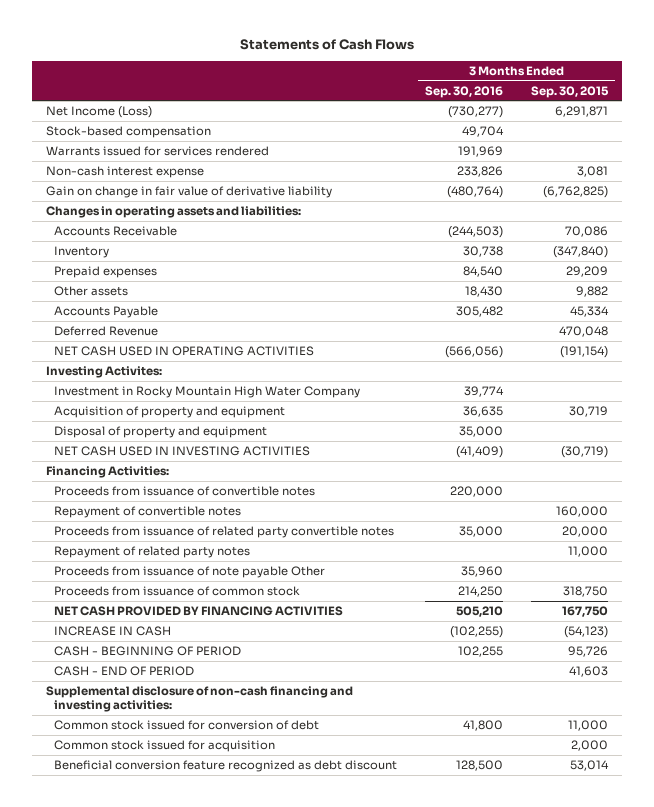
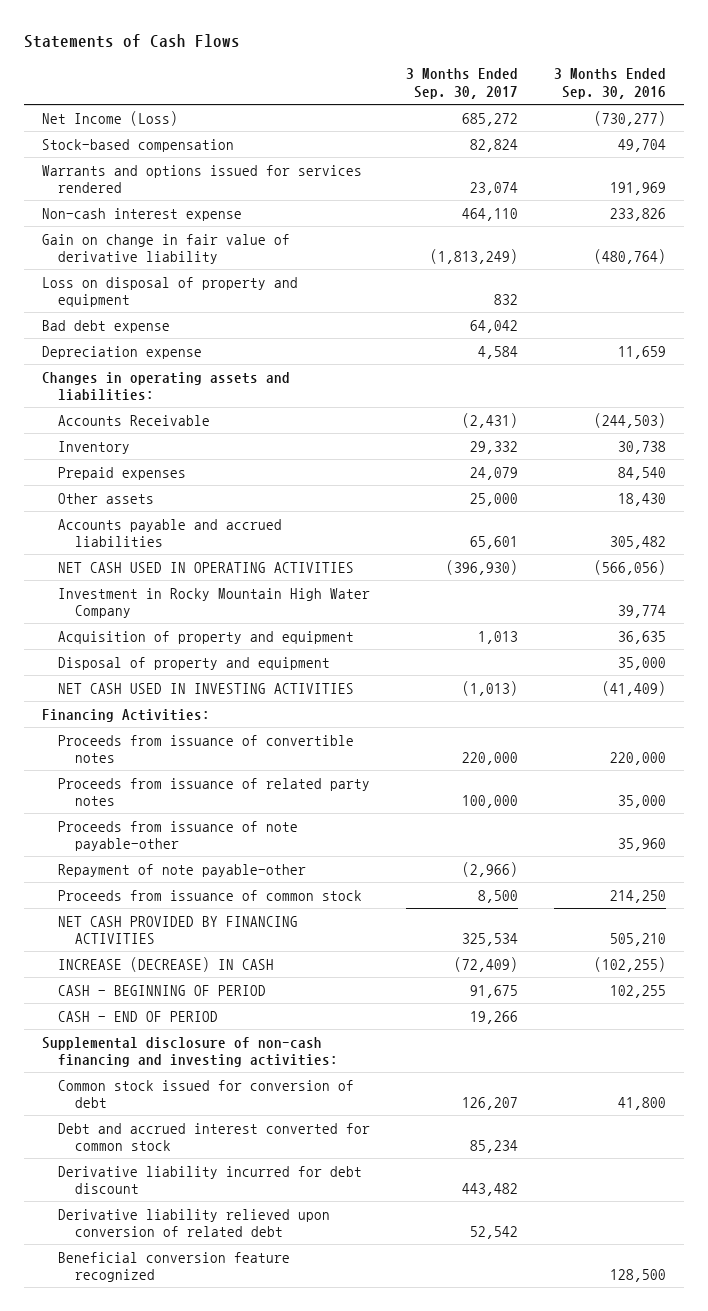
- | 3 Months Ended Sep. 30, 2016 | 3 Months Ended Sep. 30, 2015
+ | 3 Months Ended Sep. 30, 2017 | 3 Months Ended Sep. 30, 2016
- Warrants issued for services rendered | 191,969 |
+ Warrants and options issued for services rendered | 23,074 | 191,969
+ Loss on disposal of property and equipment | 832 |
+ Bad debt expense | 64,042 |
+ Depreciation expense | 4,584 | 11,659
- Accounts Payable | 305,482 | 45,334
- Deferred Revenue | | 470,048
+ Accounts payable and accrued liabilities | 65,601 | 305,482
- Investing Activites:
- Repayment of convertible notes | | 160,000
- Proceeds from issuance of related party convertible notes | 35,000 | 20,000
- Repayment of related party notes | | 11,000
- Proceeds from issuance of note payable Other | 35,960 |
+ Proceeds from issuance of related party notes | 100,000 | 35,000
+ Proceeds from issuance of note payable-other | | 35,960
+ Repayment of note payable-other | (2,966) |
- INCREASE IN CASH | (102,255) | (54,123)
+ INCREASE (DECREASE) IN CASH | (72,409) | (102,255)
- Common stock issued for acquisition | | 2,000
- Beneficial conversion feature recognized as debt discount | 128,500 | 53,014
+ Debt and accrued interest converted for common stock | 85,234 |
+ Derivative liability incurred for debt discount | 443,482 |
+ Derivative liability relieved upon conversion of related debt | 52,542 |
+ Beneficial conversion feature recognized | | 128,500

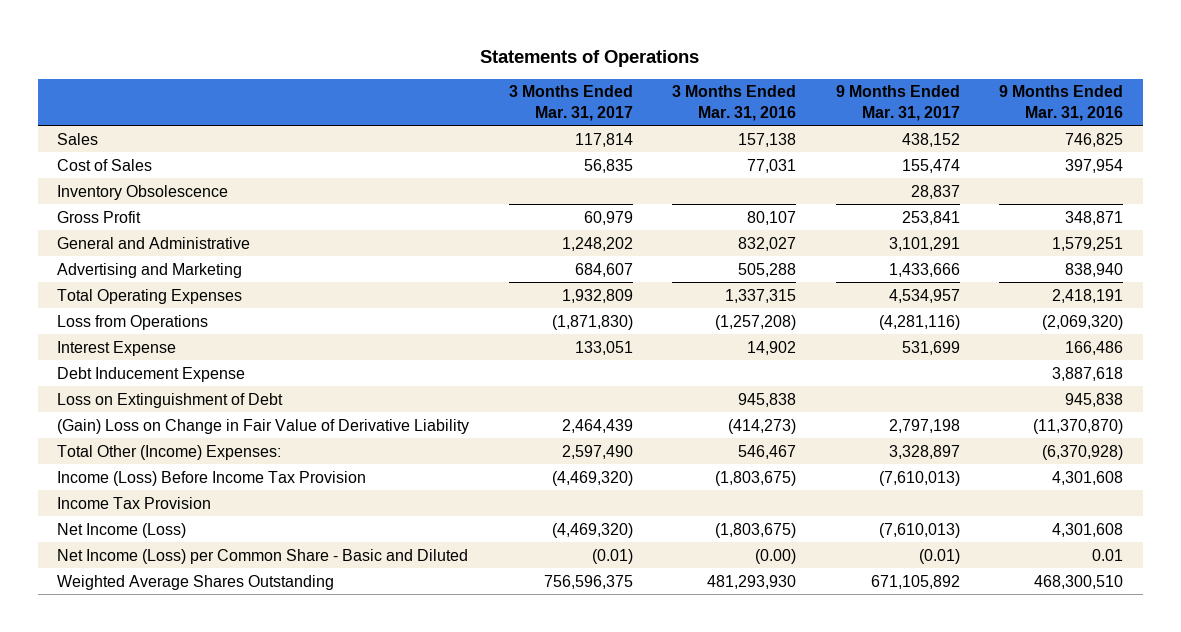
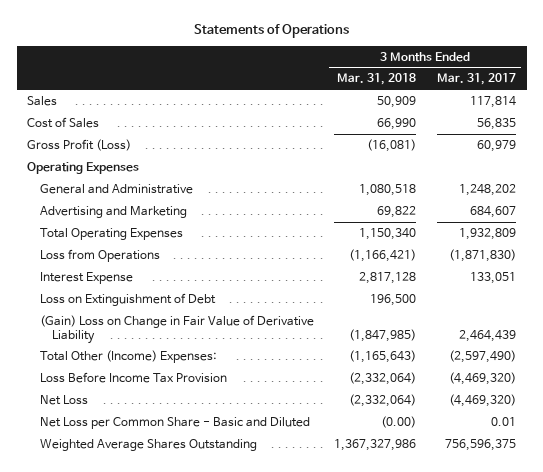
- | 3 Months Ended Mar. 31, 2017 | 3 Months Ended Mar. 31, 2016 | 9 Months Ended Mar. 31, 2017 | 9 Months Ended Mar. 31, 2016
+ | 3 Months Ended Mar. 31, 2018 | 3 Months Ended Mar. 31, 2017
- Inventory Obsolescence | | | 28,837 |
- Gross Profit | 60,979 | 80,107 | 253,841 | 348,871
+ Gross Profit (Loss) | (16,081) | 60,979
+ Operating Expenses
- Debt Inducement Expense | | | | 3,887,618
- Total Other (Income) Expenses: | 2,597,490 | 546,467 | 3,328,897 | (6,370,928)
- Income (Loss) Before Income Tax Provision | (4,469,320) | (1,803,675) | (7,610,013) | 4,301,608
- Income Tax Provision
- Net Income (Loss) | (4,469,320) | (1,803,675) | (7,610,013) | 4,301,608
- Net Income (Loss) per Common Share - Basic and Diluted | (0.01) | (0.00) | (0.01) | 0.01
+ Total Other (Income) Expenses: | (1,165,643) | (2,597,490)
+ Loss Before Income Tax Provision | (2,332,064) | (4,469,320)
+ Net Loss | (2,332,064) | (4,469,320)
+ Net Loss per Common Share - Basic and Diluted | (0.00) | 0.01

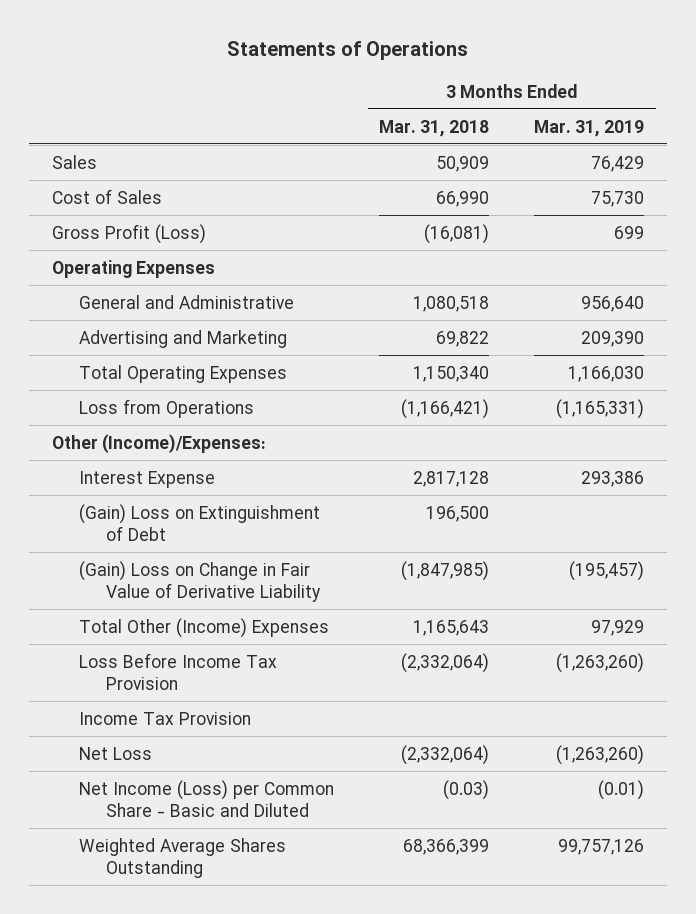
- | 3 Months Ended Mar. 31, 2018 | 3 Months Ended Mar. 31, 2017
+ | 3 Months Ended Mar. 31, 2018 | 3 Months Ended Mar. 31, 2019
+ Other (Income)/Expenses:
- Loss on Extinguishment of Debt | 196,500 |
+ (Gain) Loss on Extinguishment of Debt | 196,500 |
- Total Other (Income) Expenses: | (1,165,643) | (2,597,490)
+ Total Other (Income) Expenses | 1,165,643 | 97,929
+ Income Tax Provision
- Net Loss per Common Share - Basic and Diluted | (0.00) | 0.01
- Weighted Average Shares Outstanding | 1,367,327,986 | 756,596,375
+ Net Income (Loss) per Common Share - Basic and Diluted | (0.03) | (0.01)
+ Weighted Average Shares Outstanding | 68,366,399 | 99,757,126

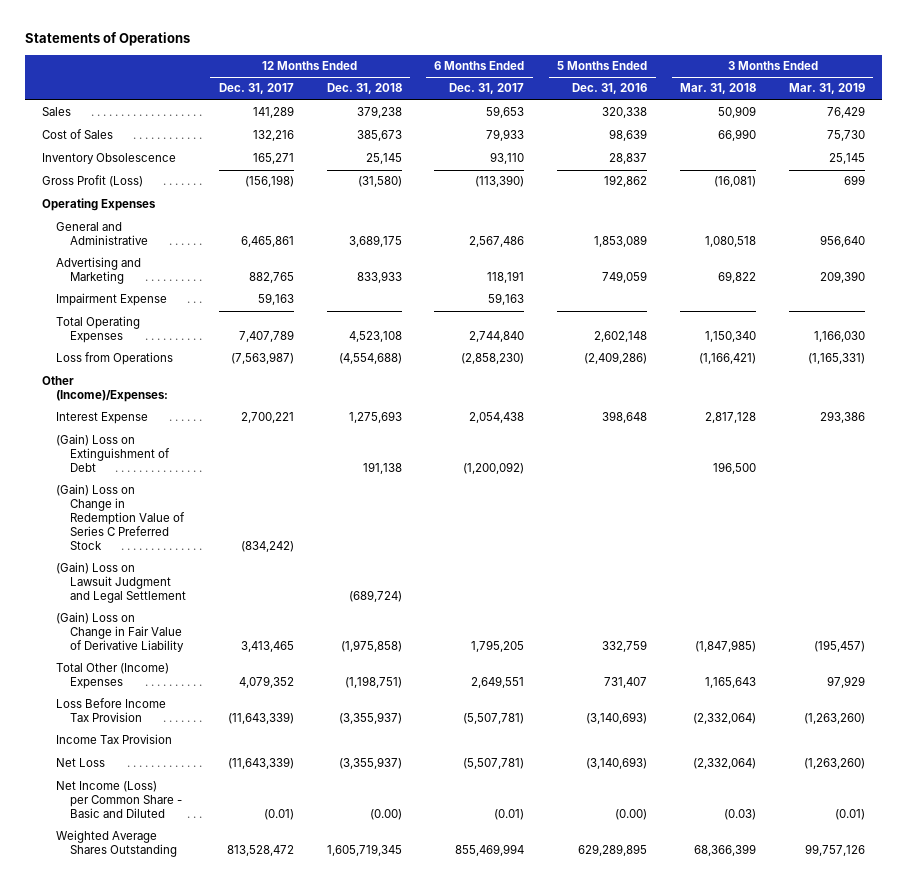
- | 3 Months Ended Mar. 31, 2018 | 3 Months Ended Mar. 31, 2019
+ | 12 Months Ended Dec. 31, 2017 | 12 Months Ended Dec. 31, 2018 | 6 Months Ended Dec. 31, 2017 | 5 Months Ended Dec. 31, 2016 | 3 Months Ended Mar. 31, 2018 | 3 Months Ended Mar. 31, 2019
+ Inventory Obsolescence | 165,271 | 25,145 | 93,110 | 28,837 | | 25,145
+ Impairment Expense | 59,163 | | 59,163 | | |
+ (Gain) Loss on Change in Redemption Value of Series C Preferred Stock | (834,242) | | | | |
+ (Gain) Loss on Lawsuit Judgment and Legal Settlement | | (689,724) | | | |

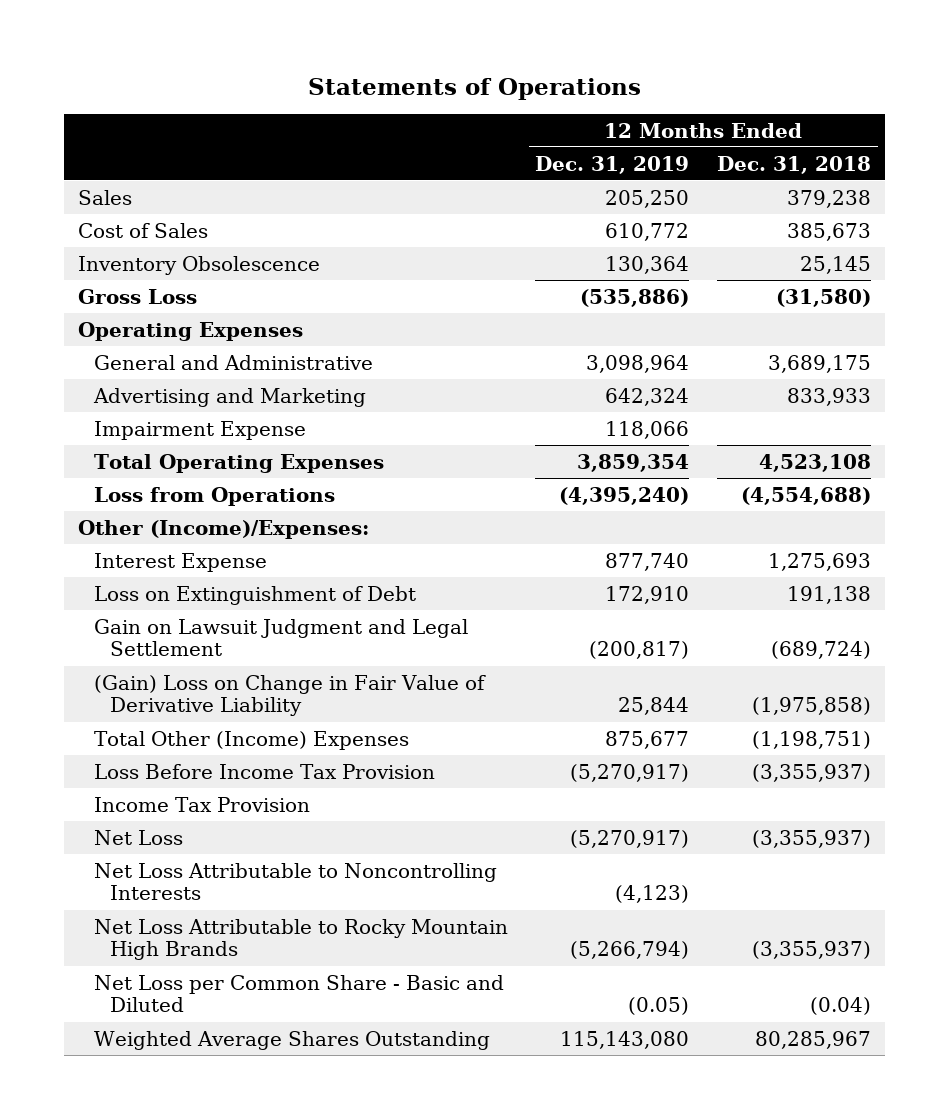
- | 12 Months Ended Dec. 31, 2017 | 12 Months Ended Dec. 31, 2018 | 6 Months Ended Dec. 31, 2017 | 5 Months Ended Dec. 31, 2016 | 3 Months Ended Mar. 31, 2018 | 3 Months Ended Mar. 31, 2019
+ | 12 Months Ended Dec. 31, 2019 | 12 Months Ended Dec. 31, 2018
- Gross Profit (Loss) | (156,198) | (31,580) | (113,390) | 192,862 | (16,081) | 699
+ Gross Loss | (535,886) | (31,580)
- (Gain) Loss on Extinguishment of Debt | | 191,138 | (1,200,092) | | 196,500 |
- (Gain) Loss on Change in Redemption Value of Series C Preferred Stock | (834,242) | | | | |
- (Gain) Loss on Lawsuit Judgment and Legal Settlement | | (689,724) | | | |
+ Loss on Extinguishment of Debt | 172,910 | 191,138
+ Gain on Lawsuit Judgment and Legal Settlement | (200,817) | (689,724)
- Net Income (Loss) per Common Share - Basic and Diluted | (0.01) | (0.00) | (0.01) | (0.00) | (0.03) | (0.01)
- Weighted Average Shares Outstanding | 813,528,472 | 1,605,719,345 | 855,469,994 | 629,289,895 | 68,366,399 | 99,757,126
+ Net Loss Attributable to Noncontrolling Interests | (4,123) |
+ Net Loss Attributable to Rocky Mountain High Brands | (5,266,794) | (3,355,937)
+ Net Loss per Common Share - Basic and Diluted | (0.05) | (0.04)
+ Weighted Average Shares Outstanding | 115,143,080 | 80,285,967

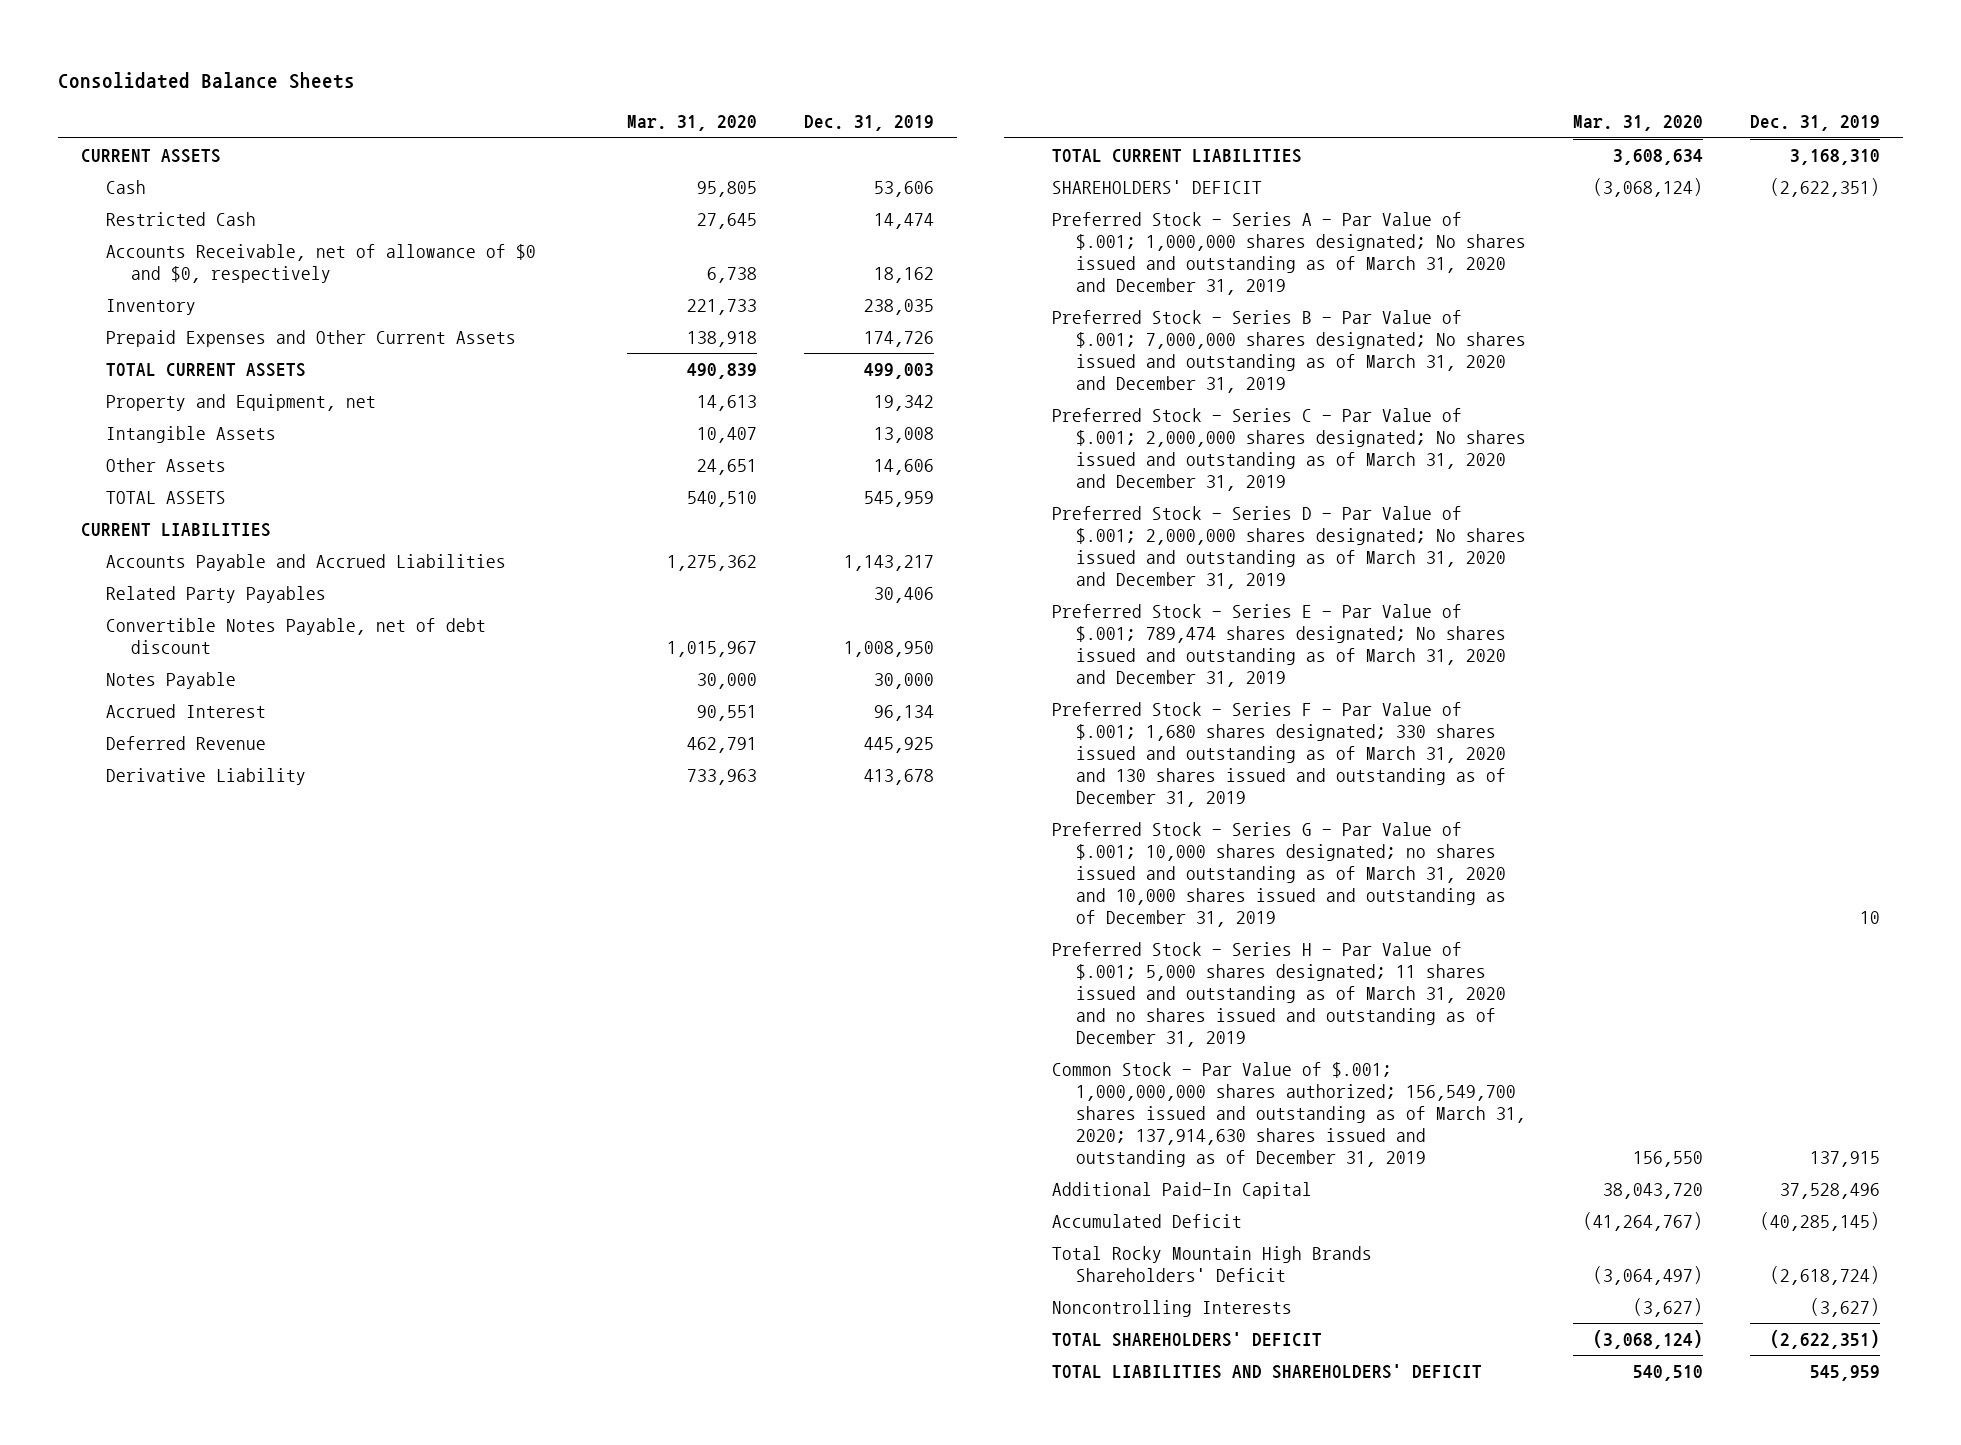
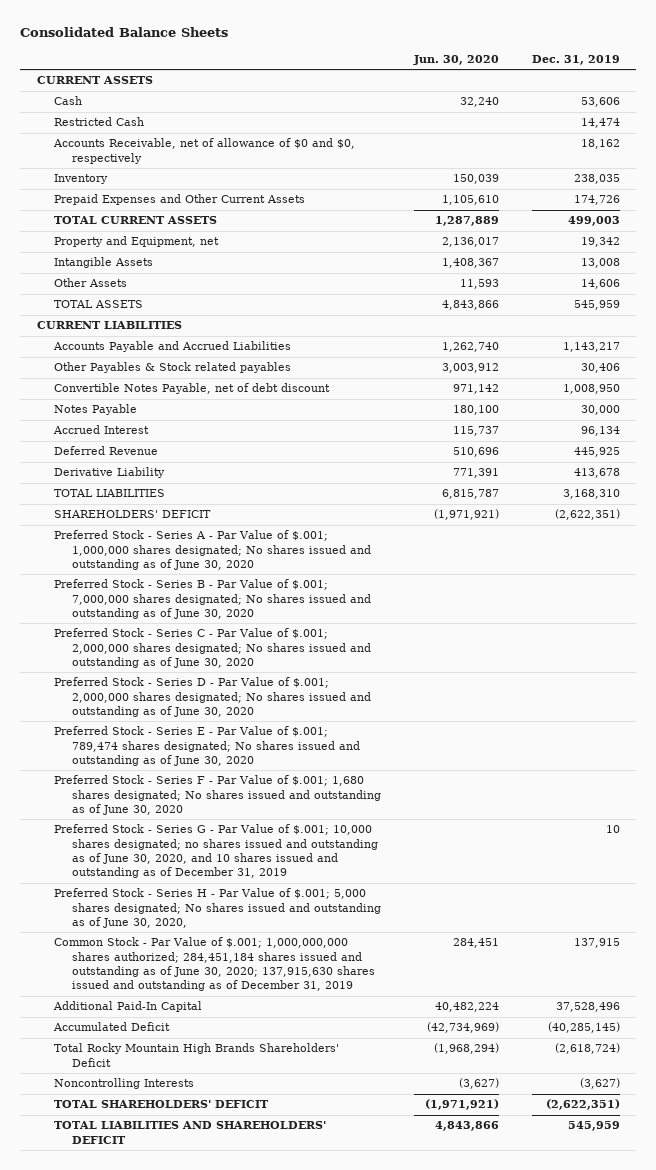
- | Mar. 31, 2020 | Dec. 31, 2019
+ | Jun. 30, 2020 | Dec. 31, 2019
- Related Party Payables | | 30,406
+ Other Payables & Stock related payables | 3,003,912 | 30,406
- TOTAL CURRENT LIABILITIES | 3,608,634 | 3,168,310
+ TOTAL LIABILITIES | 6,815,787 | 3,168,310
- Preferred Stock - Series A - Par Value of $.001; 1,000,000 shares designated; No shares issued and outstanding as of March 31, 2020 and December 31, 2019
- Preferred Stock - Series B - Par Value of $.001; 7,000,000 shares designated; No shares issued and outstanding as of March 31, 2020 and December 31, 2019
- Preferred Stock - Series C - Par Value of $.001; 2,000,000 shares designated; No shares issued and outstanding as of March 31, 2020 and December 31, 2019
- Preferred Stock - Series D - Par Value of $.001; 2,000,000 shares designated; No shares issued and outstanding as of March 31, 2020 and December 31, 2019
- Preferred Stock - Series E - Par Value of $.001; 789,474 shares designated; No shares issued and outstanding as of March 31, 2020 and December 31, 2019
- Preferred Stock - Series F - Par Value of $.001; 1,680 shares designated; 330 shares issued and outstanding as of March 31, 2020 and 130 shares issued and outstanding as of December 31, 2019
- Preferred Stock - Series G - Par Value of $.001; 10,000 shares designated; no shares issued and outstanding as of March 31, 2020 and 10,000 shares issued and outstanding as of December 31, 2019 | | 10
- Preferred Stock - Series H - Par Value of $.001; 5,000 shares designated; 11 shares issued and outstanding as of March 31, 2020 and no shares issued and outstanding as of December 31, 2019
- Common Stock - Par Value of $.001; 1,000,000,000 shares authorized; 156,549,700 shares issued and outstanding as of March 31, 2020; 137,914,630 shares issued and outstanding as of December 31, 2019 | 156,550 | 137,915
+ Preferred Stock - Series A - Par Value of $.001; 1,000,000 shares designated; No shares issued and outstanding as of June 30, 2020
+ Preferred Stock - Series B - Par Value of $.001; 7,000,000 shares designated; No shares issued and outstanding as of June 30, 2020
+ Preferred Stock - Series C - Par Value of $.001; 2,000,000 shares designated; No shares issued and outstanding as of June 30, 2020
+ Preferred Stock - Series D - Par Value of $.001; 2,000,000 shares designated; No shares issued and outstanding as of June 30, 2020
+ Preferred Stock - Series E - Par Value of $.001; 789,474 shares designated; No shares issued and outstanding as of June 30, 2020
+ Preferred Stock - Series F - Par Value of $.001; 1,680 shares designated; No shares issued and outstanding as of June 30, 2020
+ Preferred Stock - Series G - Par Value of $.001; 10,000 shares designated; no shares issued and outstanding as of June 30, 2020, and 10 shares issued and outstanding as of December 31, 2019 | | 10
+ Preferred Stock - Series H - Par Value of $.001; 5,000 shares designated; No shares issued and outstanding as of June 30, 2020,
+ Common Stock - Par Value of $.001; 1,000,000,000 shares authorized; 284,451,184 shares issued and outstanding as of June 30, 2020; 137,915,630 shares issued and outstanding as of December 31, 2019 | 284,451 | 137,915

